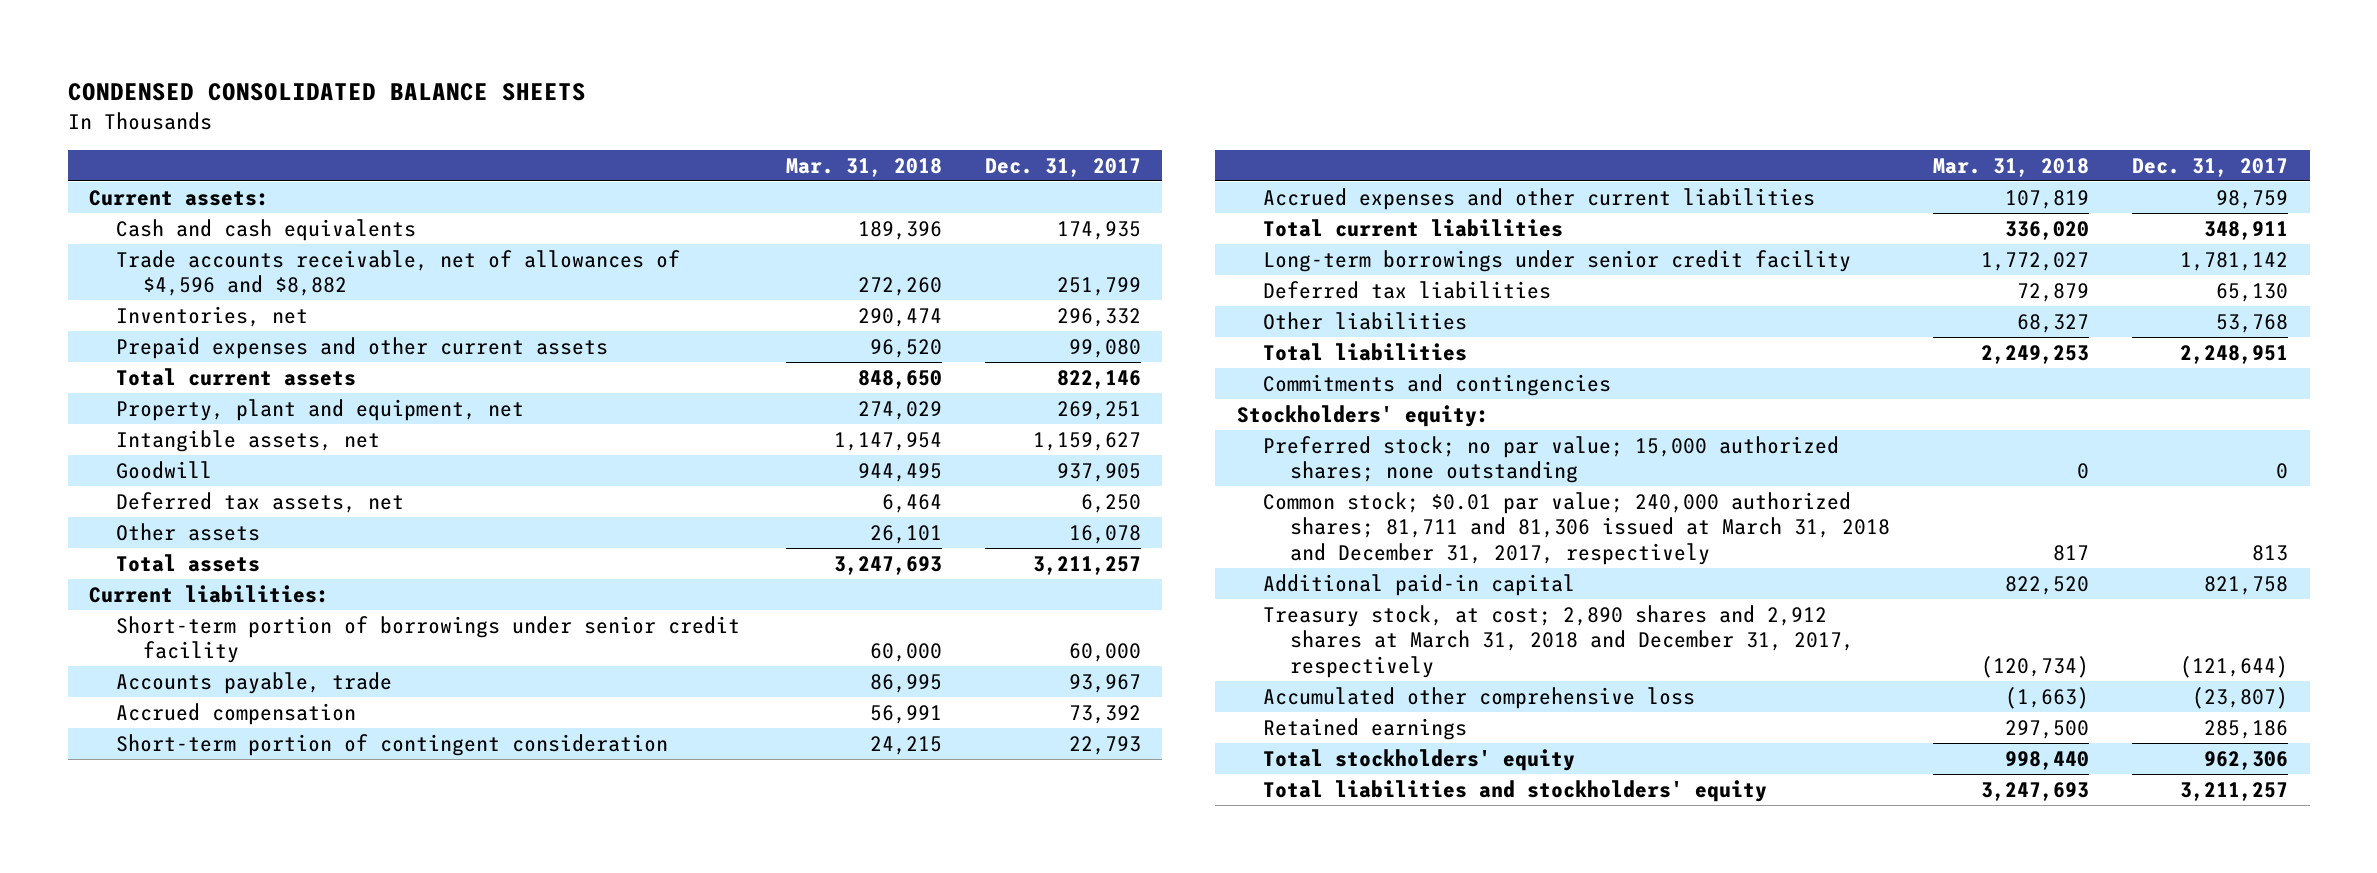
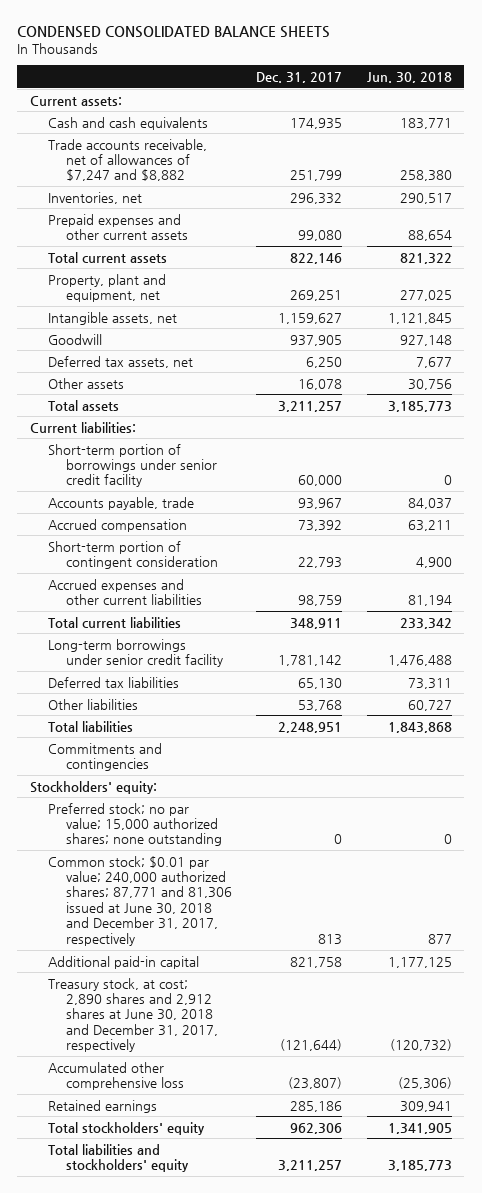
- | Mar. 31, 2018 | Dec. 31, 2017
+ | Dec. 31, 2017 | Jun. 30, 2018
- Trade accounts receivable, net of allowances of $4,596 and $8,882 | 272,260 | 251,799
+ Trade accounts receivable, net of allowances of $7,247 and $8,882 | 251,799 | 258,380
- Common stock; $0.01 par value; 240,000 authorized shares; 81,711 and 81,306 issued at March 31, 2018 and December 31, 2017, respectively | 817 | 813
+ Common stock; $0.01 par value; 240,000 authorized shares; 87,771 and 81,306 issued at June 30, 2018 and December 31, 2017, respectively | 813 | 877
- Treasury stock, at cost; 2,890 shares and 2,912 shares at March 31, 2018 and December 31, 2017, respectively | (120,734) | (121,644)
+ Treasury stock, at cost; 2,890 shares and 2,912 shares at June 30, 2018 and December 31, 2017, respectively | (121,644) | (120,732)

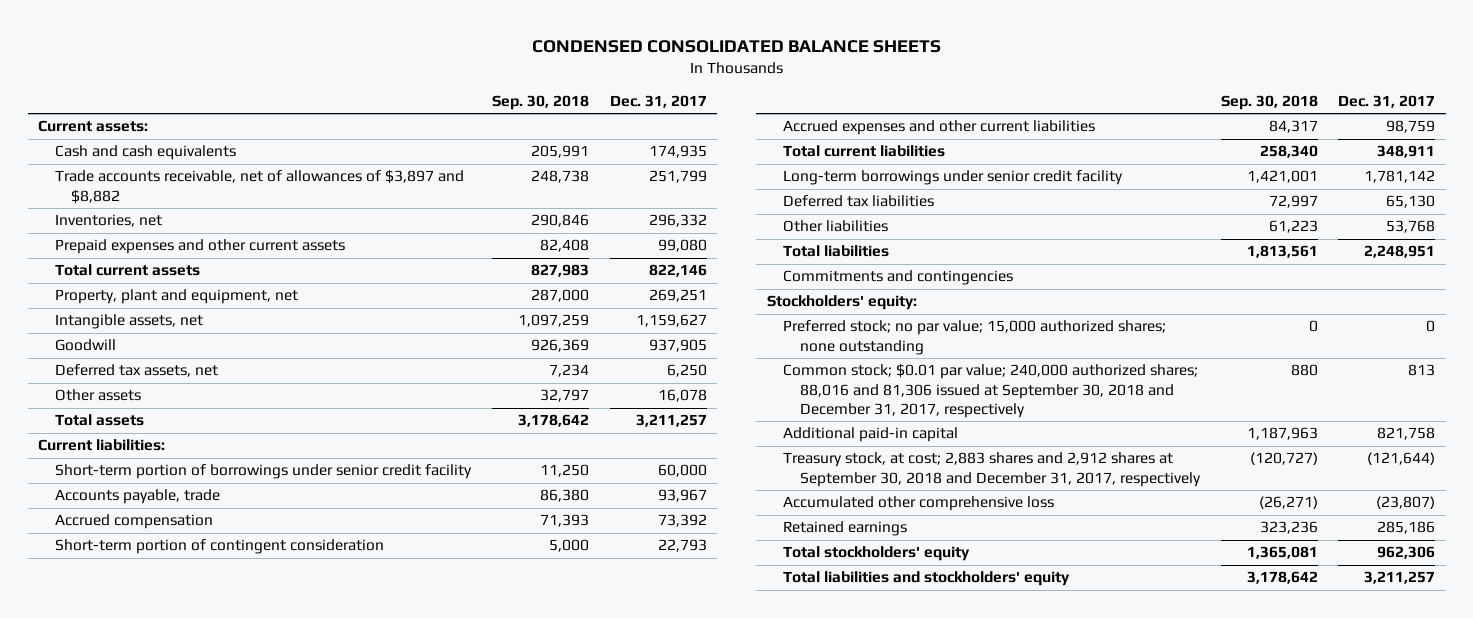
- | Dec. 31, 2017 | Jun. 30, 2018
+ | Sep. 30, 2018 | Dec. 31, 2017
- Trade accounts receivable, net of allowances of $7,247 and $8,882 | 251,799 | 258,380
+ Trade accounts receivable, net of allowances of $3,897 and $8,882 | 248,738 | 251,799
- Common stock; $0.01 par value; 240,000 authorized shares; 87,771 and 81,306 issued at June 30, 2018 and December 31, 2017, respectively | 813 | 877
+ Common stock; $0.01 par value; 240,000 authorized shares; 88,016 and 81,306 issued at September 30, 2018 and December 31, 2017, respectively | 880 | 813
- Treasury stock, at cost; 2,890 shares and 2,912 shares at June 30, 2018 and December 31, 2017, respectively | (121,644) | (120,732)
+ Treasury stock, at cost; 2,883 shares and 2,912 shares at September 30, 2018 and December 31, 2017, respectively | (120,727) | (121,644)

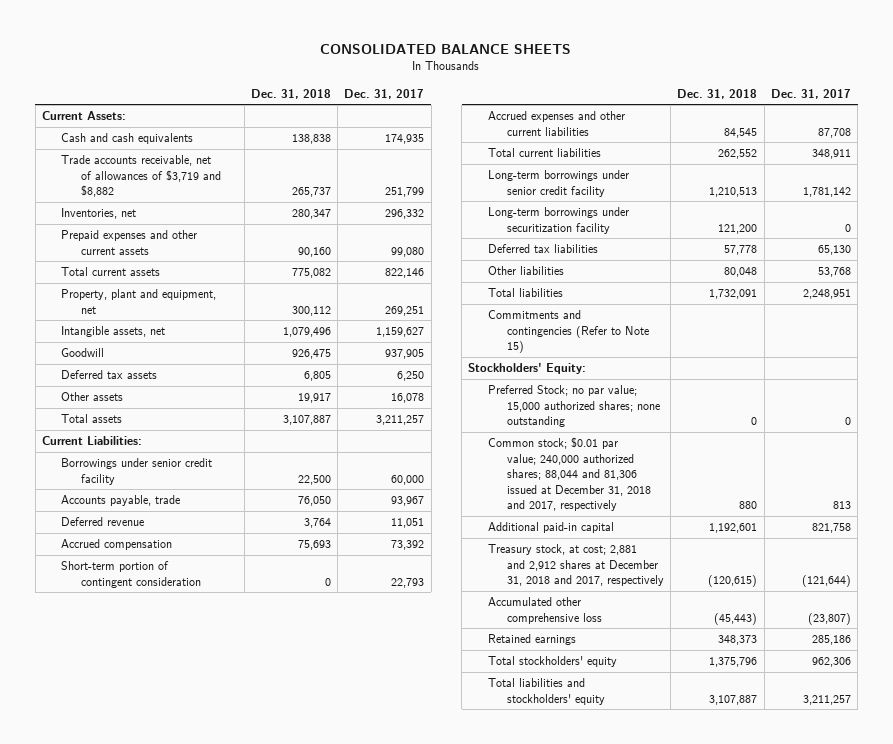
- CONDENSED CONSOLIDATED BALANCE SHEETS
+ CONSOLIDATED BALANCE SHEETS
- | Sep. 30, 2018 | Dec. 31, 2017
+ | Dec. 31, 2018 | Dec. 31, 2017
- Current assets:
+ Current Assets:
- Trade accounts receivable, net of allowances of $3,897 and $8,882 | 248,738 | 251,799
+ Trade accounts receivable, net of allowances of $3,719 and $8,882 | 265,737 | 251,799
- Deferred tax assets, net | 7,234 | 6,250
+ Deferred tax assets | 6,805 | 6,250
- Current liabilities:
- Short-term portion of borrowings under senior credit facility | 11,250 | 60,000
+ Current Liabilities:
+ Borrowings under senior credit facility | 22,500 | 60,000
+ Deferred revenue | 3,764 | 11,051
- Accrued expenses and other current liabilities | 84,317 | 98,759
+ Accrued expenses and other current liabilities | 84,545 | 87,708
+ Long-term borrowings under securitization facility | 121,200 | 0
- Commitments and contingencies
- Stockholders' equity:
- Preferred stock; no par value; 15,000 authorized shares; none outstanding | 0 | 0
- Common stock; $0.01 par value; 240,000 authorized shares; 88,016 and 81,306 issued at September 30, 2018 and December 31, 2017, respectively | 880 | 813
+ Commitments and contingencies (Refer to Note 15)
+ Stockholders' Equity:
+ Preferred Stock; no par value; 15,000 authorized shares; none outstanding | 0 | 0
+ Common stock; $0.01 par value; 240,000 authorized shares; 88,044 and 81,306 issued at December 31, 2018 and 2017, respectively | 880 | 813
- Treasury stock, at cost; 2,883 shares and 2,912 shares at September 30, 2018 and December 31, 2017, respectively | (120,727) | (121,644)
+ Treasury stock, at cost; 2,881 and 2,912 shares at December 31, 2018 and 2017, respectively | (120,615) | (121,644)

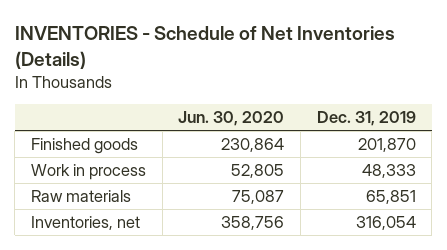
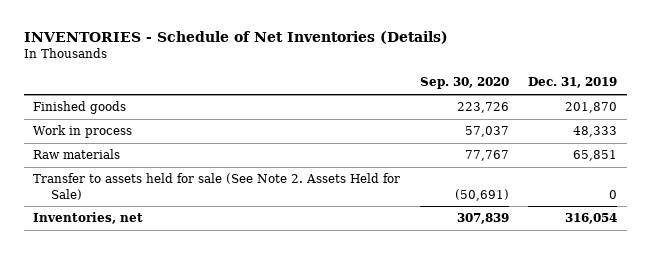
- | Jun. 30, 2020 | Dec. 31, 2019
+ | Sep. 30, 2020 | Dec. 31, 2019
+ Transfer to assets held for sale (See Note 2. Assets Held for Sale) | (50,691) | 0

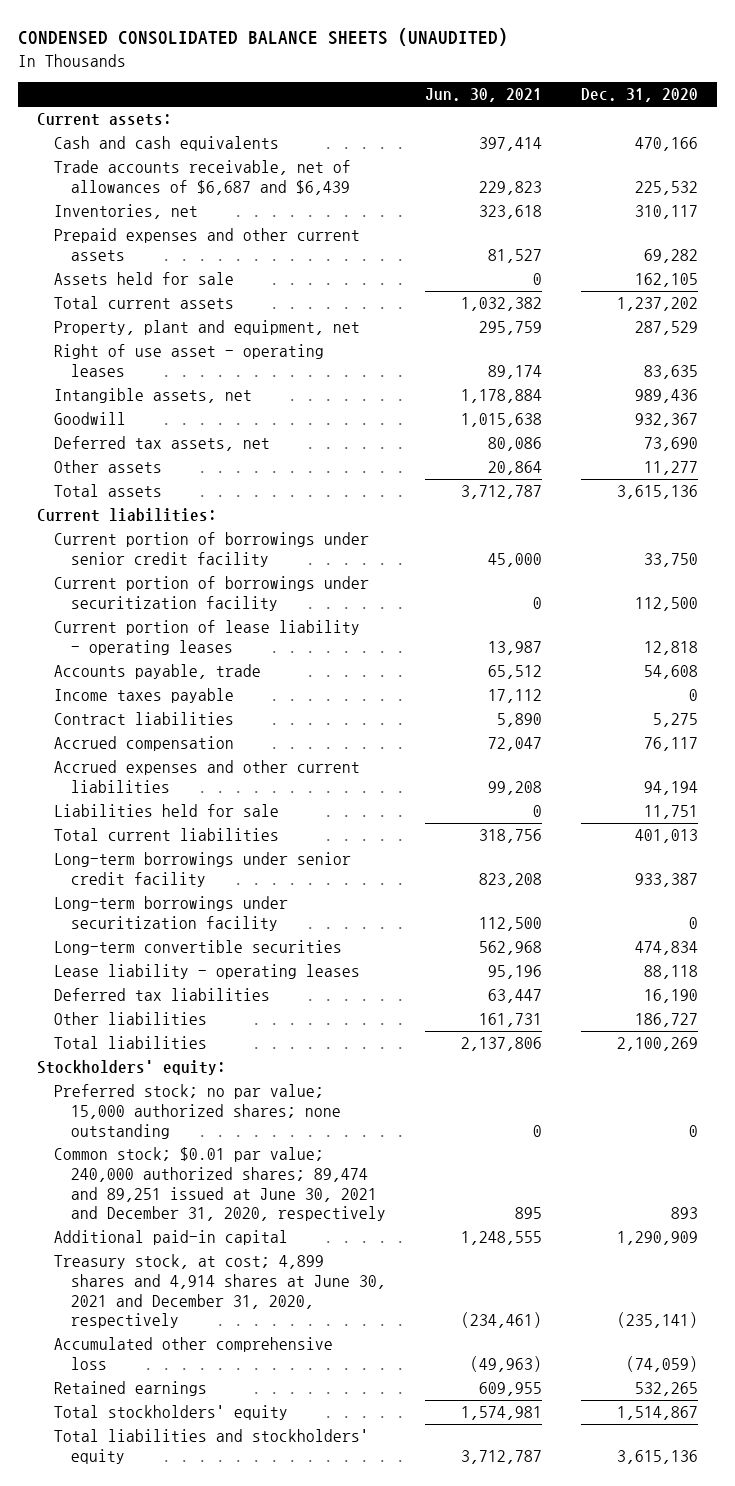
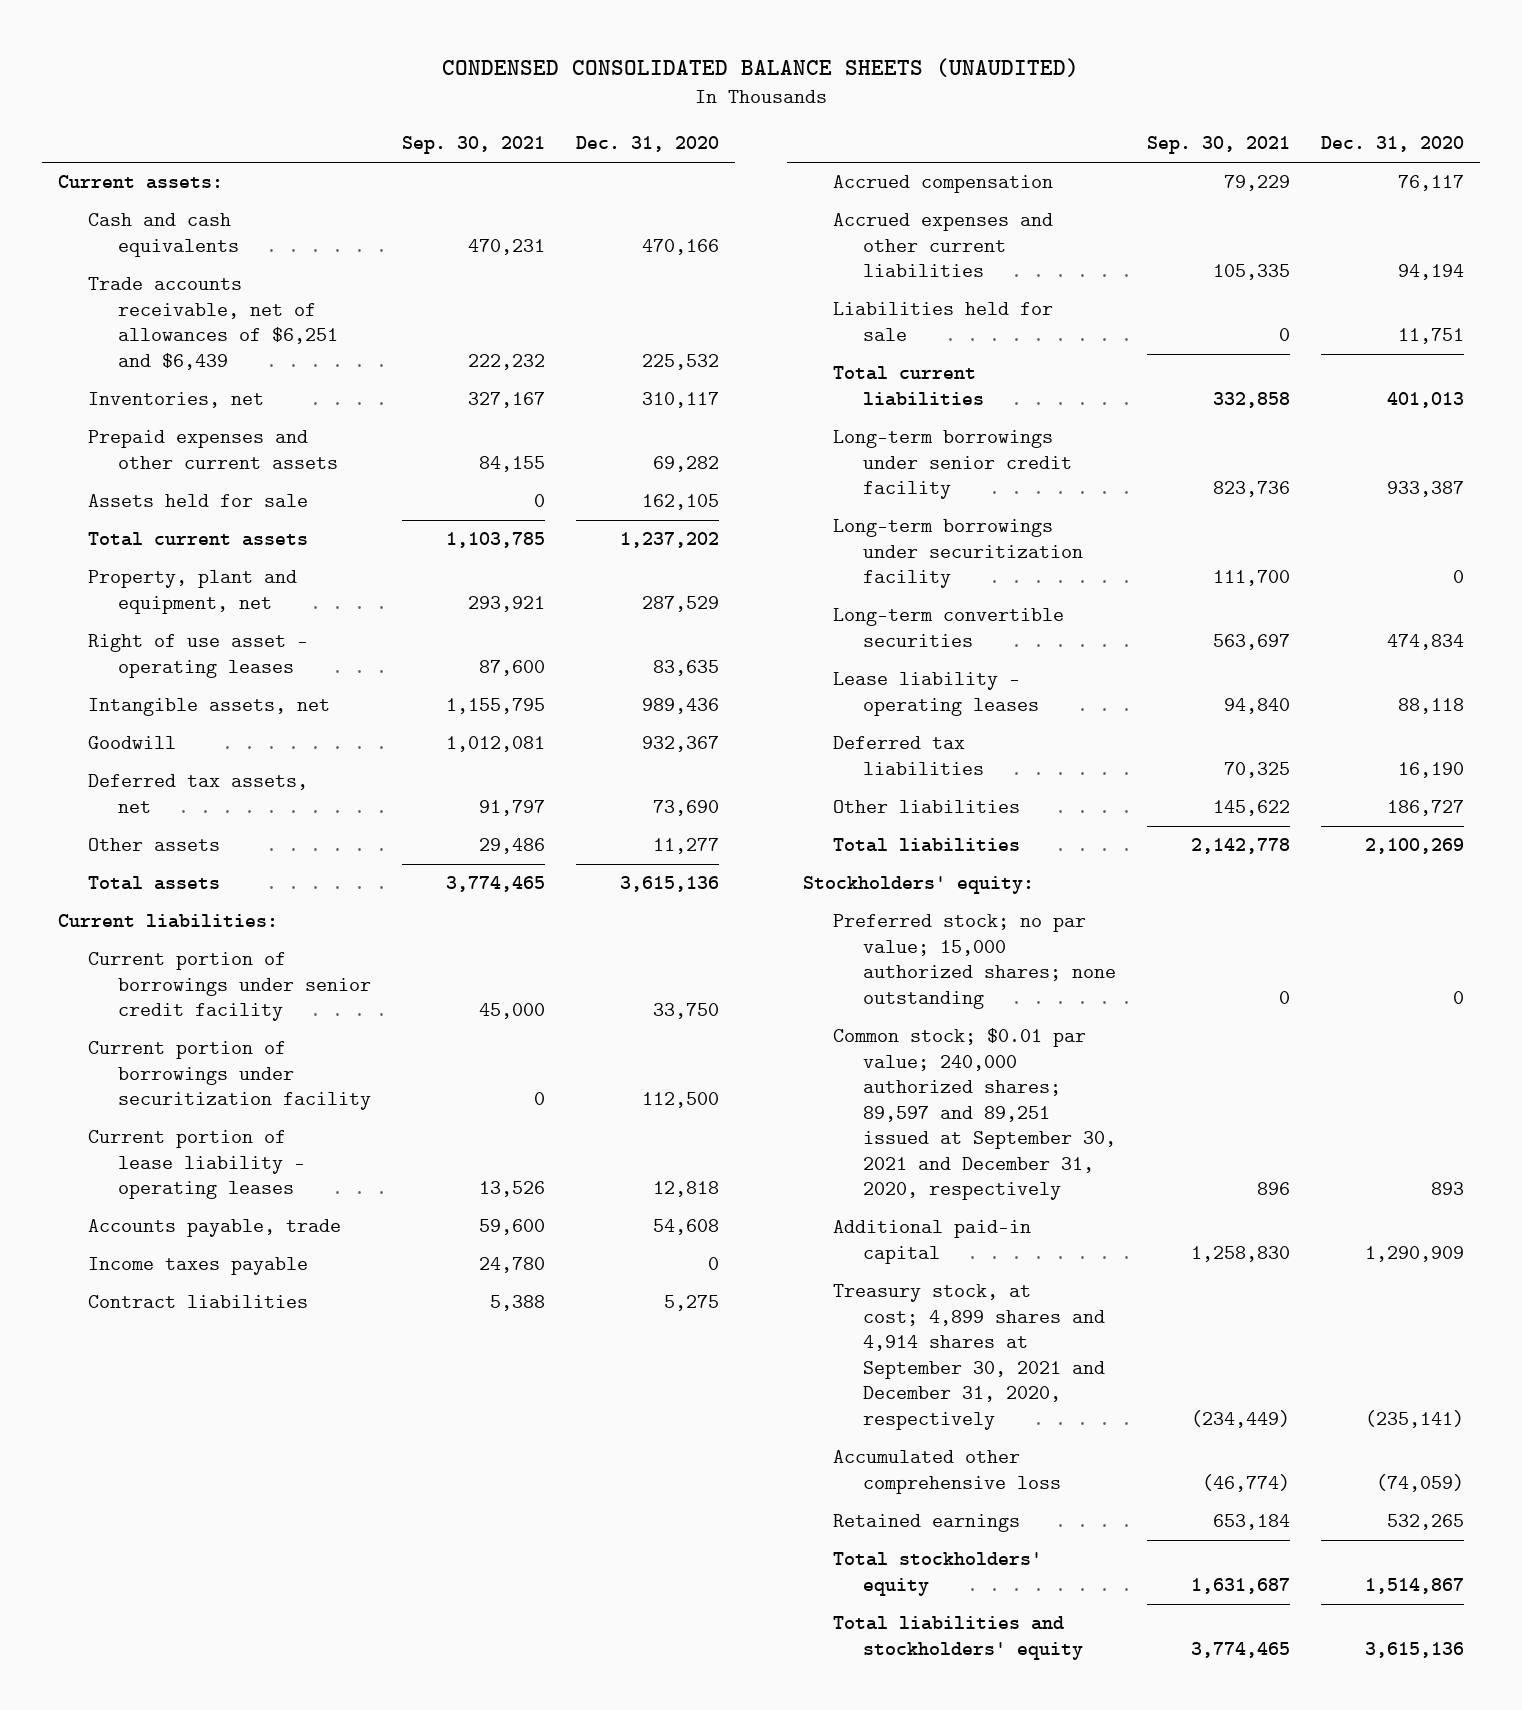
- | Jun. 30, 2021 | Dec. 31, 2020
+ | Sep. 30, 2021 | Dec. 31, 2020
- Trade accounts receivable, net of allowances of $6,687 and $6,439 | 229,823 | 225,532
+ Trade accounts receivable, net of allowances of $6,251 and $6,439 | 222,232 | 225,532
- Common stock; $0.01 par value; 240,000 authorized shares; 89,474 and 89,251 issued at June 30, 2021 and December 31, 2020, respectively | 895 | 893
+ Common stock; $0.01 par value; 240,000 authorized shares; 89,597 and 89,251 issued at September 30, 2021 and December 31, 2020, respectively | 896 | 893
- Treasury stock, at cost; 4,899 shares and 4,914 shares at June 30, 2021 and December 31, 2020, respectively | (234,461) | (235,141)
+ Treasury stock, at cost; 4,899 shares and 4,914 shares at September 30, 2021 and December 31, 2020, respectively | (234,449) | (235,141)

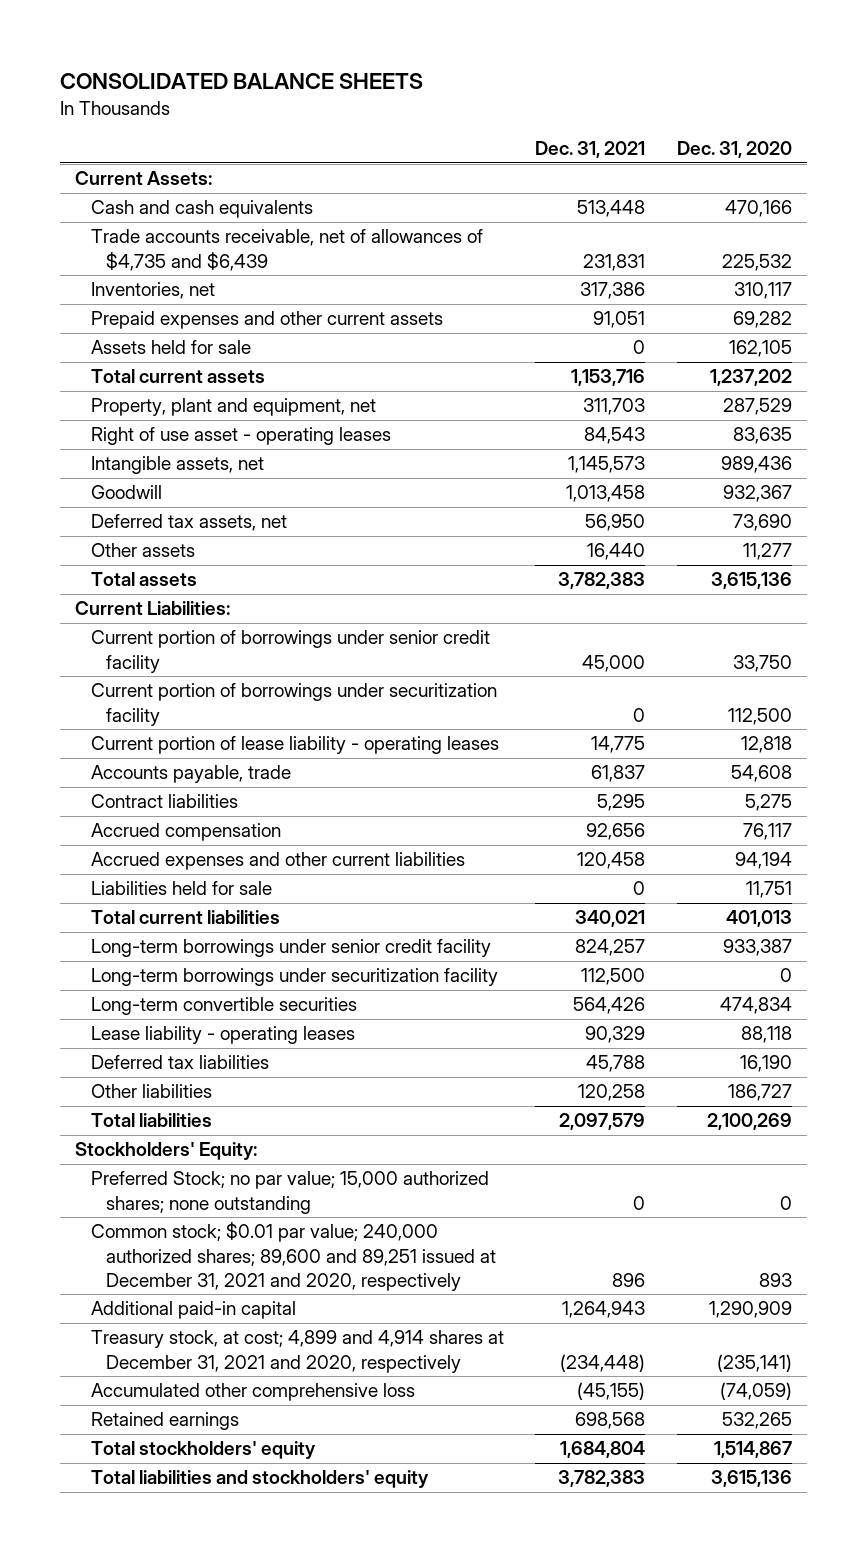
- CONDENSED CONSOLIDATED BALANCE SHEETS (UNAUDITED)
+ CONSOLIDATED BALANCE SHEETS
- | Sep. 30, 2021 | Dec. 31, 2020
+ | Dec. 31, 2021 | Dec. 31, 2020
- Current assets:
+ Current Assets:
- Trade accounts receivable, net of allowances of $6,251 and $6,439 | 222,232 | 225,532
+ Trade accounts receivable, net of allowances of $4,735 and $6,439 | 231,831 | 225,532
- Current liabilities:
+ Current Liabilities:
- Income taxes payable | 24,780 | 0
- Stockholders' equity:
- Preferred stock; no par value; 15,000 authorized shares; none outstanding | 0 | 0
- Common stock; $0.01 par value; 240,000 authorized shares; 89,597 and 89,251 issued at September 30, 2021 and December 31, 2020, respectively | 896 | 893
+ Stockholders' Equity:
+ Preferred Stock; no par value; 15,000 authorized shares; none outstanding | 0 | 0
+ Common stock; $0.01 par value; 240,000 authorized shares; 89,600 and 89,251 issued at December 31, 2021 and 2020, respectively | 896 | 893
- Treasury stock, at cost; 4,899 shares and 4,914 shares at September 30, 2021 and December 31, 2020, respectively | (234,449) | (235,141)
+ Treasury stock, at cost; 4,899 and 4,914 shares at December 31, 2021 and 2020, respectively | (234,448) | (235,141)

